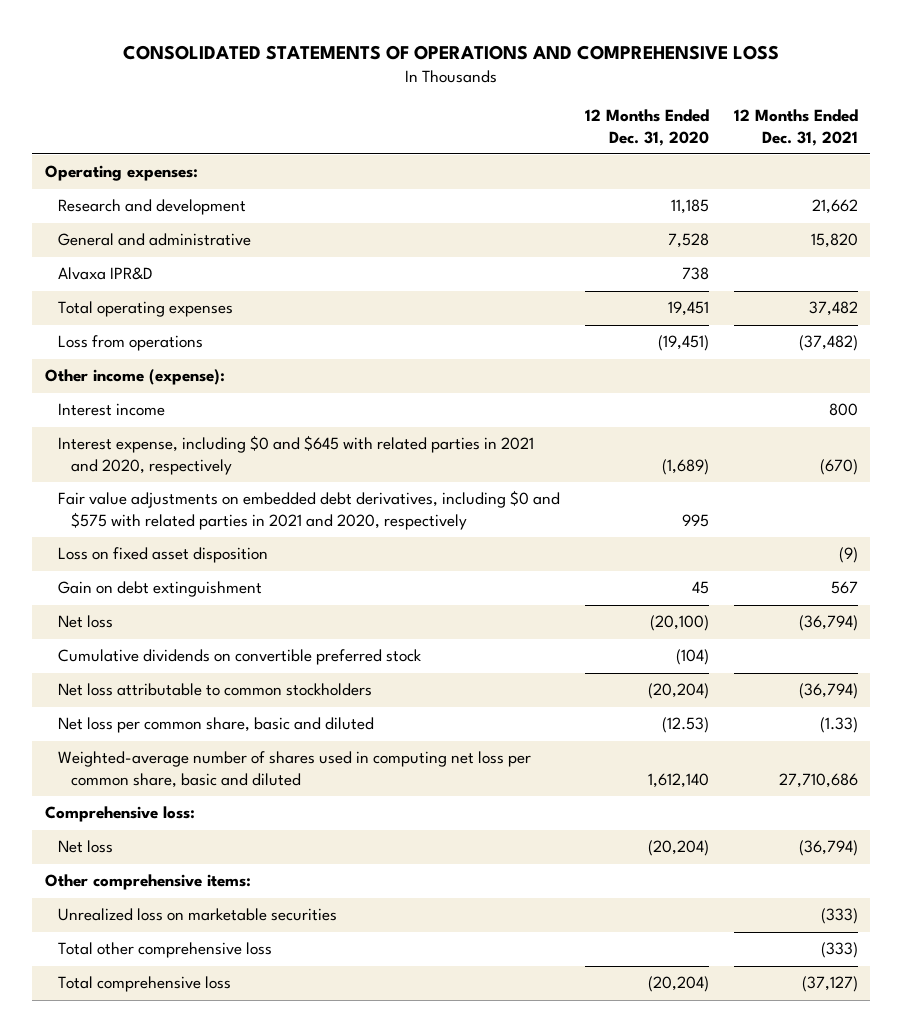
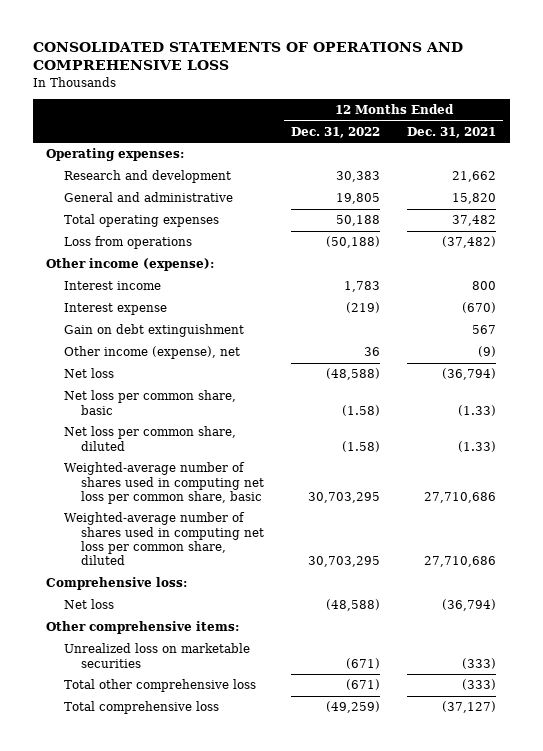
- | 12 Months Ended Dec. 31, 2020 | 12 Months Ended Dec. 31, 2021
+ | 12 Months Ended Dec. 31, 2022 | 12 Months Ended Dec. 31, 2021
- Alvaxa IPR&D | 738 |
- Interest expense, including $0 and $645 with related parties in 2021 and 2020, respectively | (1,689) | (670)
- Fair value adjustments on embedded debt derivatives, including $0 and $575 with related parties in 2021 and 2020, respectively | 995 |
- Loss on fixed asset disposition | | (9)
+ Interest expense | (219) | (670)
+ Other income (expense), net | 36 | (9)
- Cumulative dividends on convertible preferred stock | (104) |
- Net loss attributable to common stockholders | (20,204) | (36,794)
- Net loss per common share, basic and diluted | (12.53) | (1.33)
- Weighted-average number of shares used in computing net loss per common share, basic and diluted | 1,612,140 | 27,710,686
+ Net loss per common share, basic | (1.58) | (1.33)
+ Net loss per common share, diluted | (1.58) | (1.33)
+ Weighted-average number of shares used in computing net loss per common share, basic | 30,703,295 | 27,710,686
+ Weighted-average number of shares used in computing net loss per common share, diluted | 30,703,295 | 27,710,686

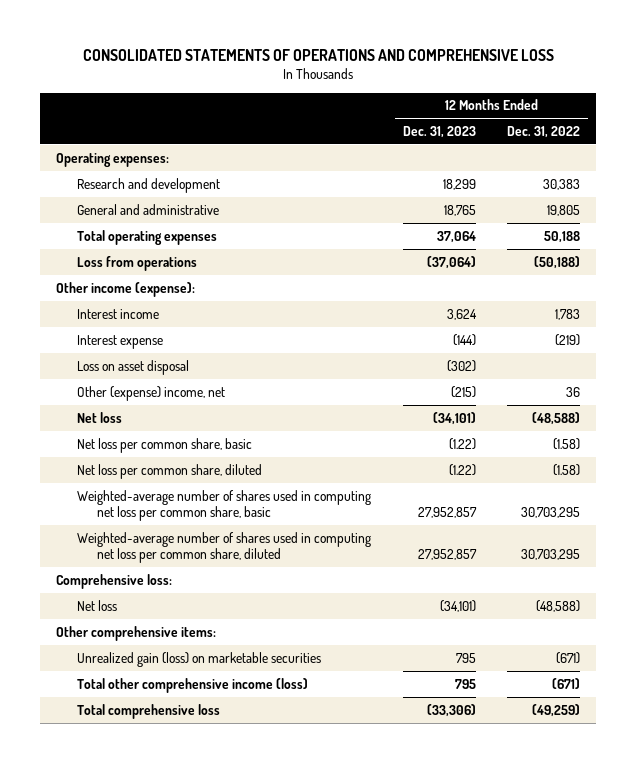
- | 12 Months Ended Dec. 31, 2022 | 12 Months Ended Dec. 31, 2021
+ | 12 Months Ended Dec. 31, 2023 | 12 Months Ended Dec. 31, 2022
- Gain on debt extinguishment | | 567
- Other income (expense), net | 36 | (9)
+ Loss on asset disposal | (302) |
+ Other (expense) income, net | (215) | 36
- Unrealized loss on marketable securities | (671) | (333)
- Total other comprehensive loss | (671) | (333)
+ Unrealized gain (loss) on marketable securities | 795 | (671)
+ Total other comprehensive income (loss) | 795 | (671)

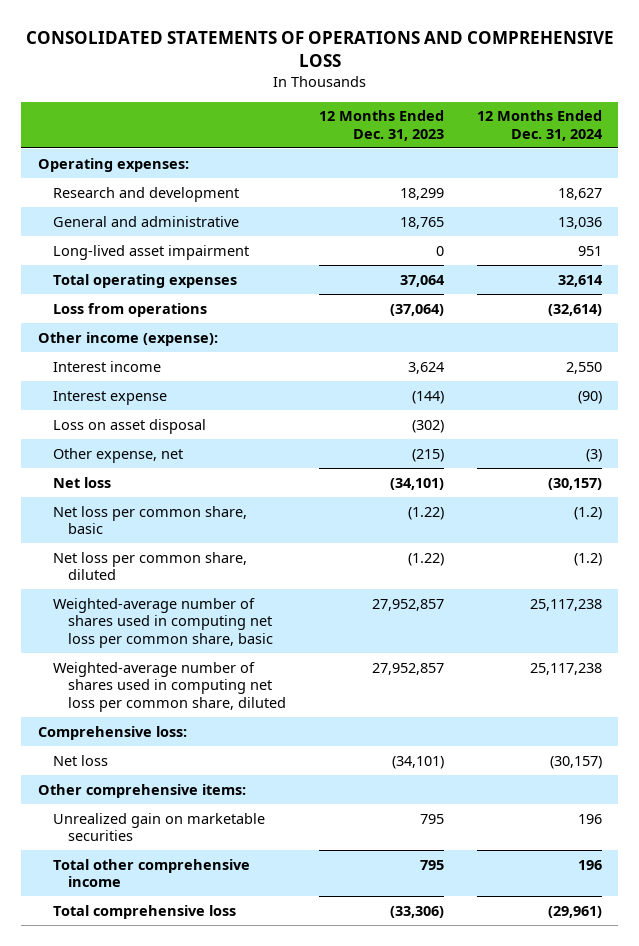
- | 12 Months Ended Dec. 31, 2023 | 12 Months Ended Dec. 31, 2022
+ | 12 Months Ended Dec. 31, 2023 | 12 Months Ended Dec. 31, 2024
+ Long-lived asset impairment | 0 | 951
- Other (expense) income, net | (215) | 36
+ Other expense, net | (215) | (3)
- Unrealized gain (loss) on marketable securities | 795 | (671)
- Total other comprehensive income (loss) | 795 | (671)
+ Unrealized gain on marketable securities | 795 | 196
+ Total other comprehensive income | 795 | 196

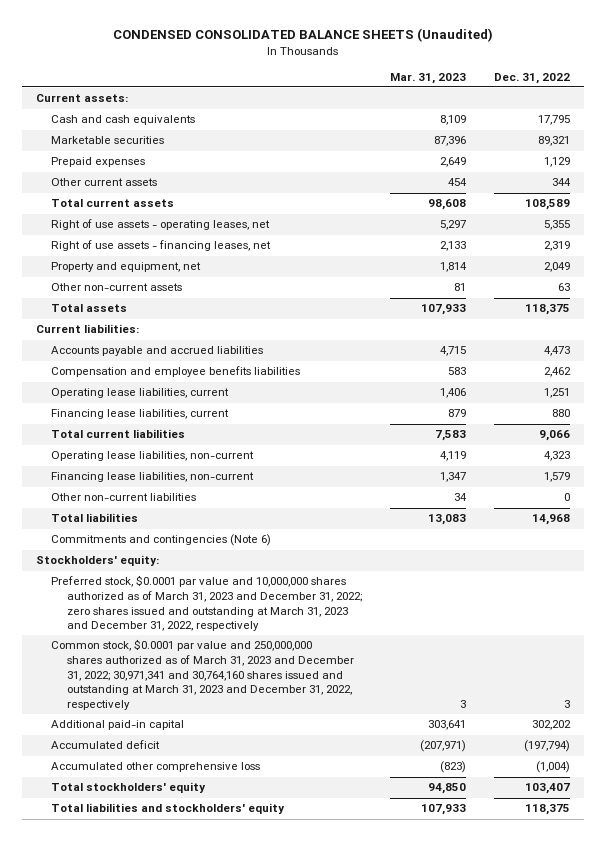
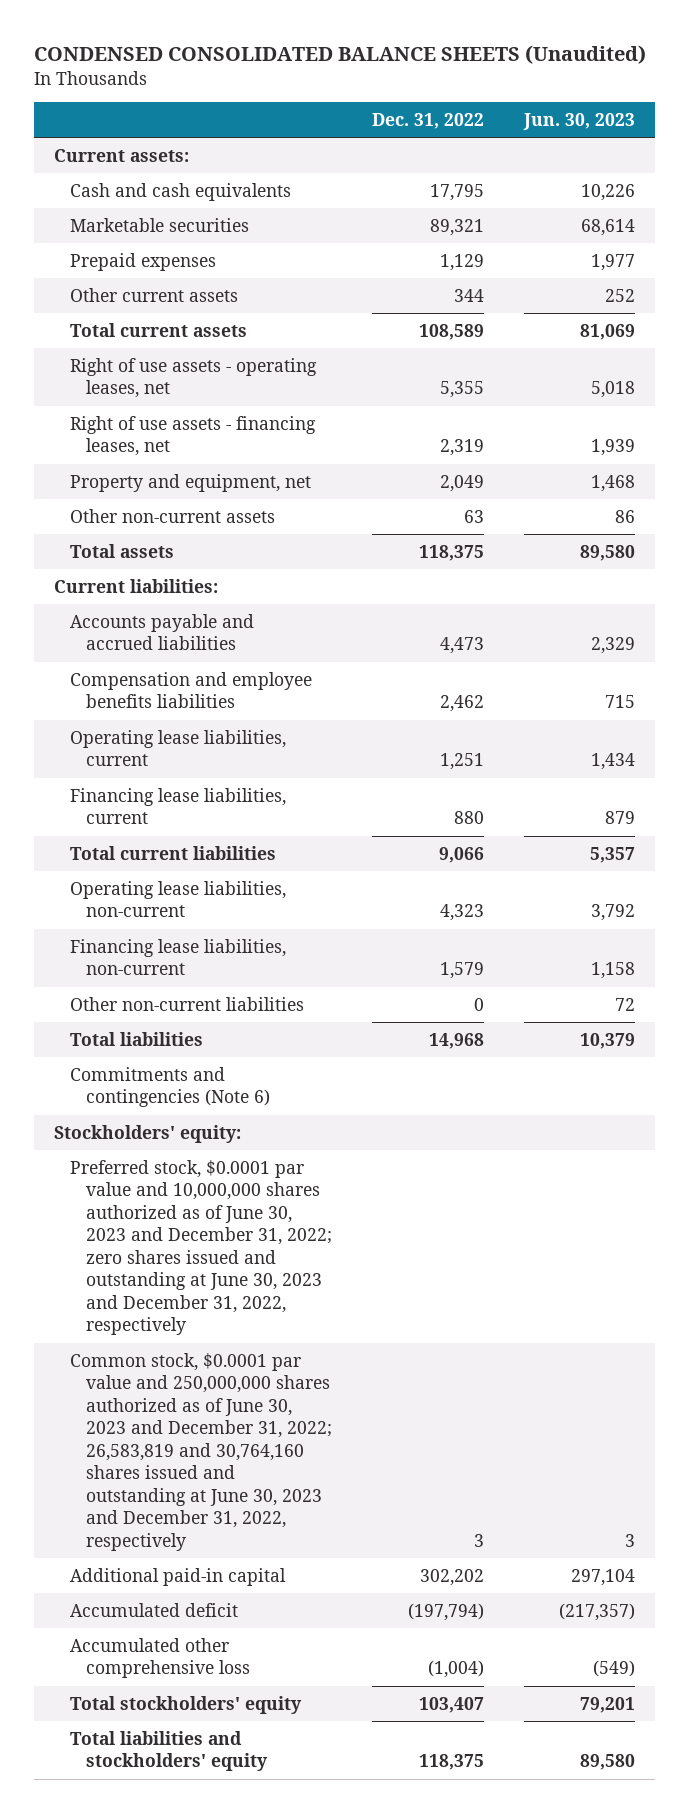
- | Mar. 31, 2023 | Dec. 31, 2022
+ | Dec. 31, 2022 | Jun. 30, 2023
- Preferred stock, $0.0001 par value and 10,000,000 shares authorized as of March 31, 2023 and December 31, 2022; zero shares issued and outstanding at March 31, 2023 and December 31, 2022, respectively
- Common stock, $0.0001 par value and 250,000,000 shares authorized as of March 31, 2023 and December 31, 2022; 30,971,341 and 30,764,160 shares issued and outstanding at March 31, 2023 and December 31, 2022, respectively | 3 | 3
+ Preferred stock, $0.0001 par value and 10,000,000 shares authorized as of June 30, 2023 and December 31, 2022; zero shares issued and outstanding at June 30, 2023 and December 31, 2022, respectively
+ Common stock, $0.0001 par value and 250,000,000 shares authorized as of June 30, 2023 and December 31, 2022; 26,583,819 and 30,764,160 shares issued and outstanding at June 30, 2023 and December 31, 2022, respectively | 3 | 3

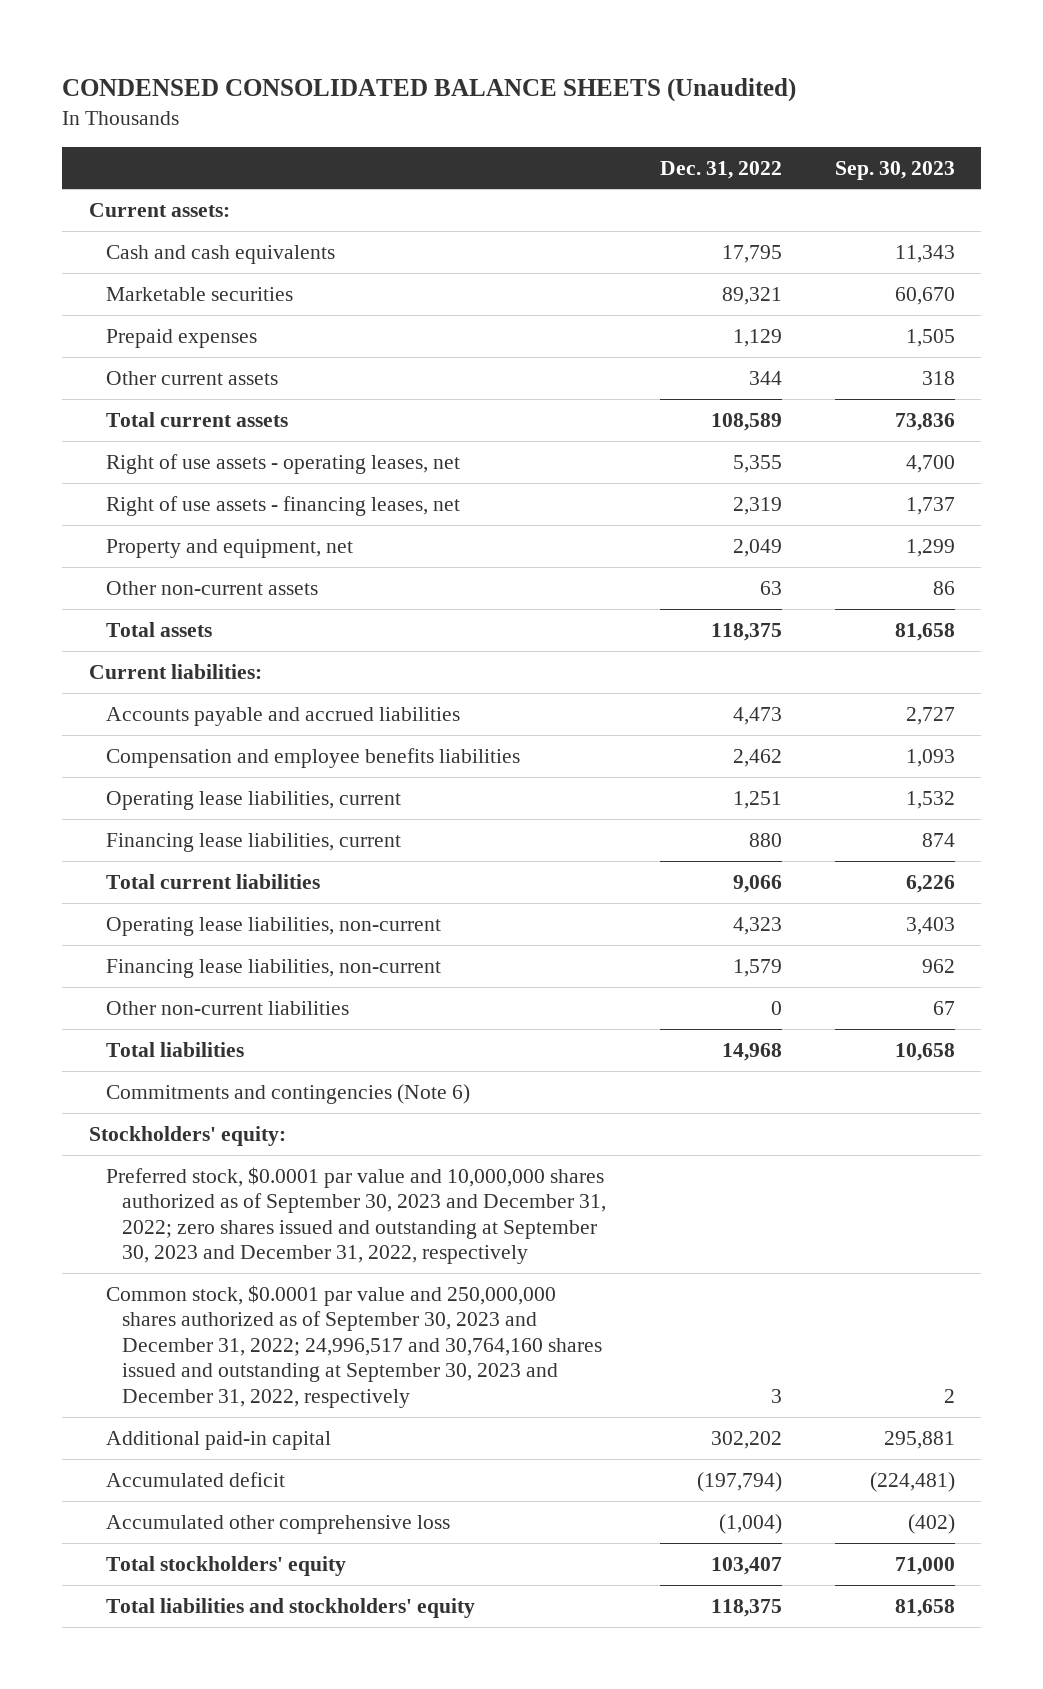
- | Dec. 31, 2022 | Jun. 30, 2023
+ | Dec. 31, 2022 | Sep. 30, 2023
- Preferred stock, $0.0001 par value and 10,000,000 shares authorized as of June 30, 2023 and December 31, 2022; zero shares issued and outstanding at June 30, 2023 and December 31, 2022, respectively
- Common stock, $0.0001 par value and 250,000,000 shares authorized as of June 30, 2023 and December 31, 2022; 26,583,819 and 30,764,160 shares issued and outstanding at June 30, 2023 and December 31, 2022, respectively | 3 | 3
+ Preferred stock, $0.0001 par value and 10,000,000 shares authorized as of September 30, 2023 and December 31, 2022; zero shares issued and outstanding at September 30, 2023 and December 31, 2022, respectively
+ Common stock, $0.0001 par value and 250,000,000 shares authorized as of September 30, 2023 and December 31, 2022; 24,996,517 and 30,764,160 shares issued and outstanding at September 30, 2023 and December 31, 2022, respectively | 3 | 2

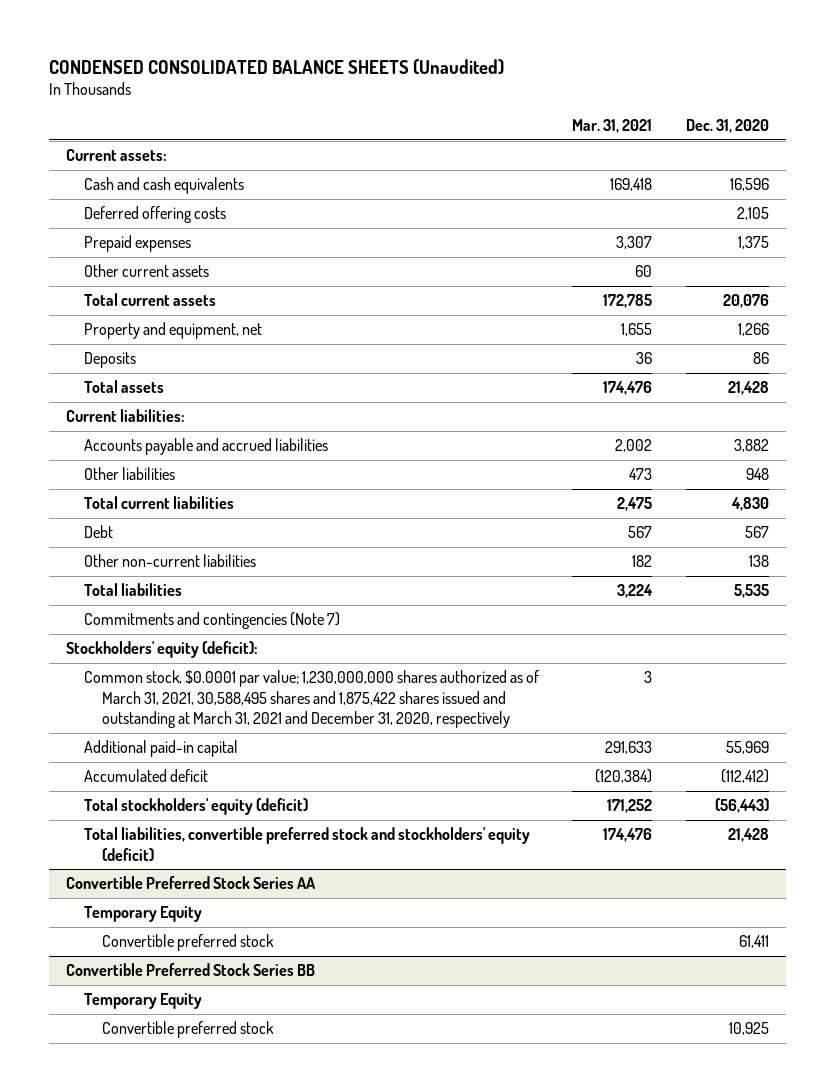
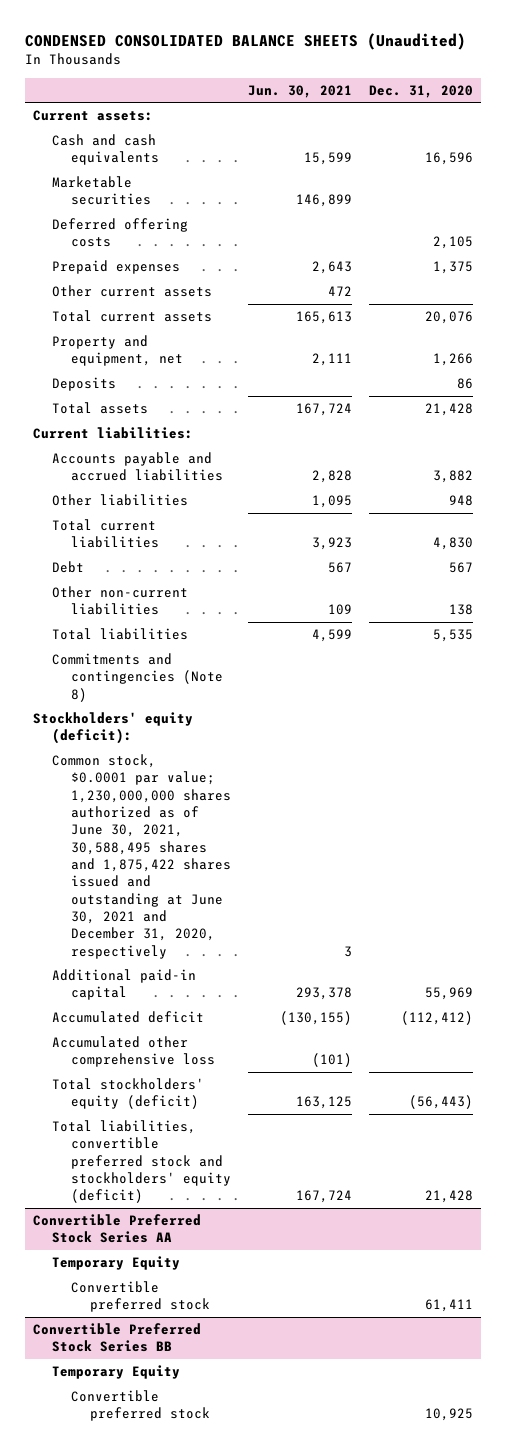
- | Mar. 31, 2021 | Dec. 31, 2020
+ | Jun. 30, 2021 | Dec. 31, 2020
+ Marketable securities | 146,899 |
- Commitments and contingencies (Note 7)
+ Commitments and contingencies (Note 8)
- Common stock, $0.0001 par value; 1,230,000,000 shares authorized as of March 31, 2021, 30,588,495 shares and 1,875,422 shares issued and outstanding at March 31, 2021 and December 31, 2020, respectively | 3 |
+ Common stock, $0.0001 par value; 1,230,000,000 shares authorized as of June 30, 2021, 30,588,495 shares and 1,875,422 shares issued and outstanding at June 30, 2021 and December 31, 2020, respectively | 3 |
+ Accumulated other comprehensive loss | (101) |

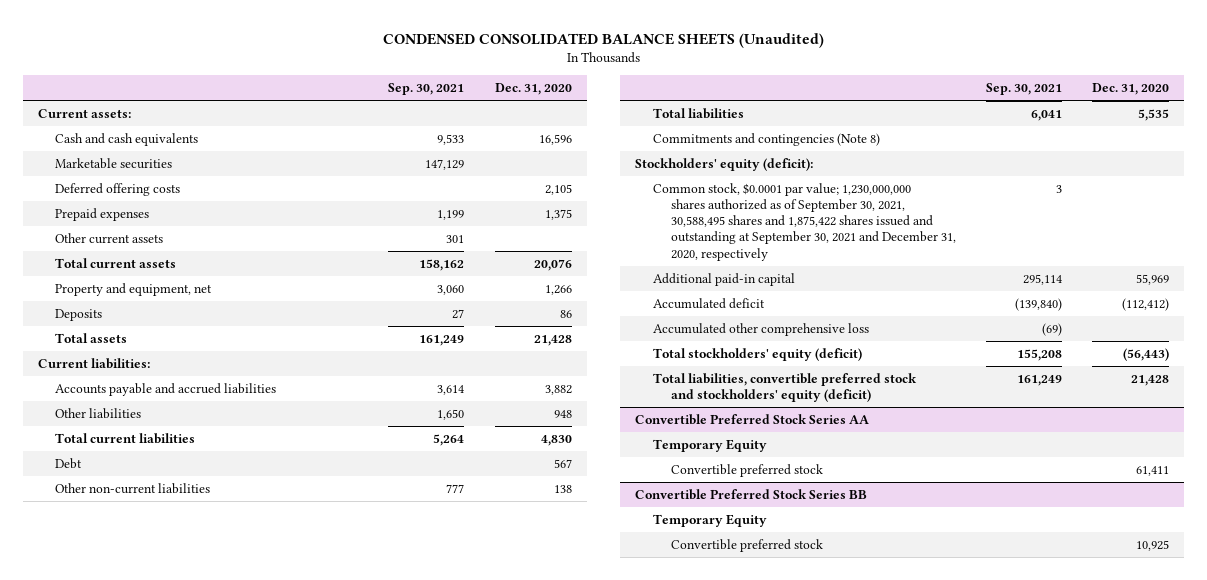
- | Jun. 30, 2021 | Dec. 31, 2020
+ | Sep. 30, 2021 | Dec. 31, 2020
- Common stock, $0.0001 par value; 1,230,000,000 shares authorized as of June 30, 2021, 30,588,495 shares and 1,875,422 shares issued and outstanding at June 30, 2021 and December 31, 2020, respectively | 3 |
+ Common stock, $0.0001 par value; 1,230,000,000 shares authorized as of September 30, 2021, 30,588,495 shares and 1,875,422 shares issued and outstanding at September 30, 2021 and December 31, 2020, respectively | 3 |

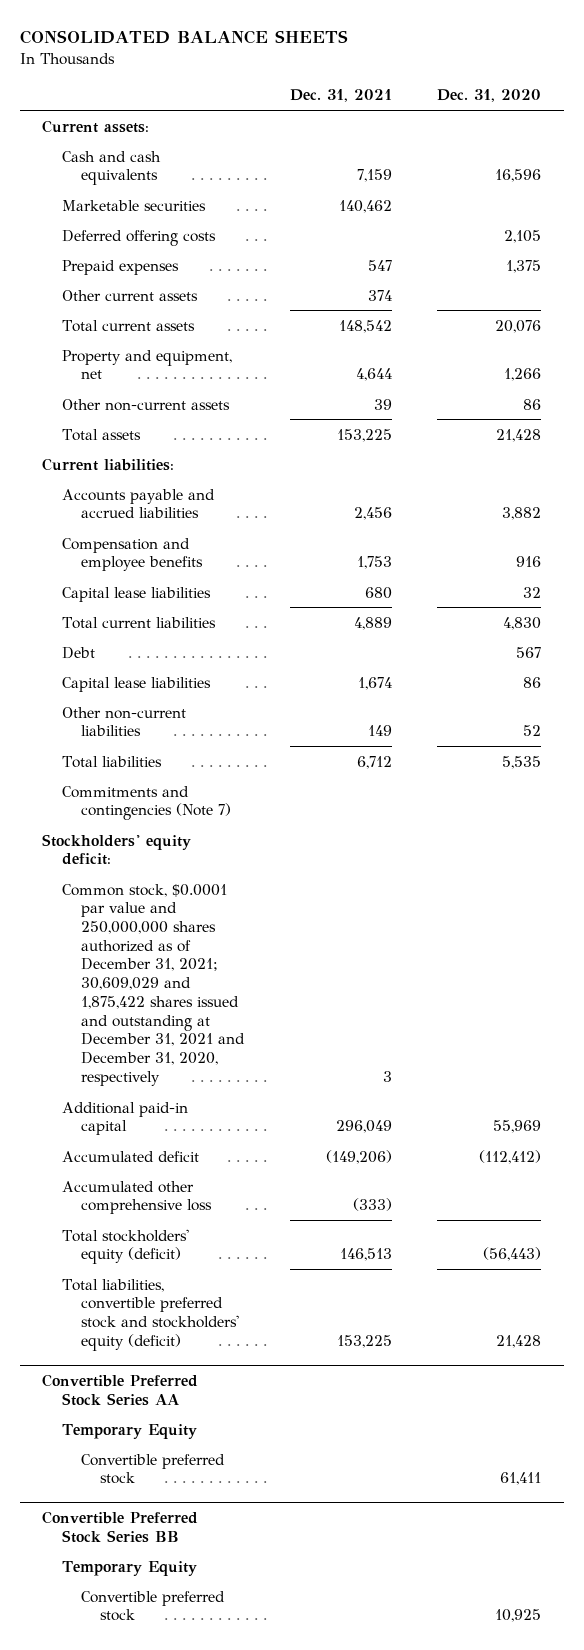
- CONDENSED CONSOLIDATED BALANCE SHEETS (Unaudited)
+ CONSOLIDATED BALANCE SHEETS
- | Sep. 30, 2021 | Dec. 31, 2020
+ | Dec. 31, 2021 | Dec. 31, 2020
- Deposits | 27 | 86
+ Other non-current assets | 39 | 86
- Other liabilities | 1,650 | 948
+ Compensation and employee benefits | 1,753 | 916
+ Capital lease liabilities | 680 | 32
- Other non-current liabilities | 777 | 138
+ Capital lease liabilities | 1,674 | 86
+ Other non-current liabilities | 149 | 52
- Commitments and contingencies (Note 8)
- Stockholders' equity (deficit):
- Common stock, $0.0001 par value; 1,230,000,000 shares authorized as of September 30, 2021, 30,588,495 shares and 1,875,422 shares issued and outstanding at September 30, 2021 and December 31, 2020, respectively | 3 |
+ Commitments and contingencies (Note 7)
+ Stockholders' equity deficit:
+ Common stock, $0.0001 par value and 250,000,000 shares authorized as of December 31, 2021; 30,609,029 and 1,875,422 shares issued and outstanding at December 31, 2021 and December 31, 2020, respectively | 3 |

